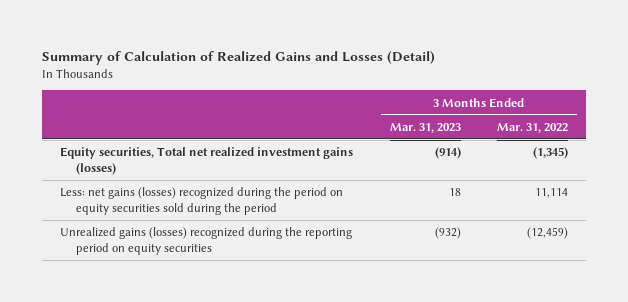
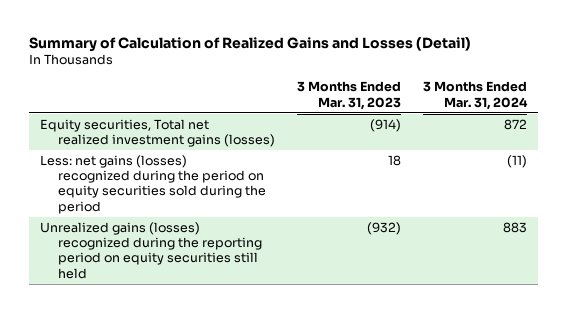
- | 3 Months Ended Mar. 31, 2023 | 3 Months Ended Mar. 31, 2022
+ | 3 Months Ended Mar. 31, 2023 | 3 Months Ended Mar. 31, 2024
- Unrealized gains (losses) recognized during the reporting period on equity securities | (932) | (12,459)
+ Unrealized gains (losses) recognized during the reporting period on equity securities still held | (932) | 883

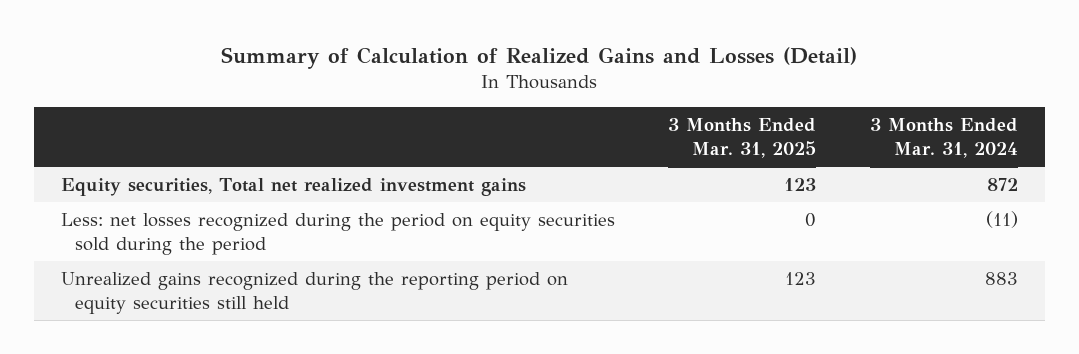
- | 3 Months Ended Mar. 31, 2023 | 3 Months Ended Mar. 31, 2024
+ | 3 Months Ended Mar. 31, 2025 | 3 Months Ended Mar. 31, 2024
- Equity securities, Total net realized investment gains (losses) | (914) | 872
- Less: net gains (losses) recognized during the period on equity securities sold during the period | 18 | (11)
- Unrealized gains (losses) recognized during the reporting period on equity securities still held | (932) | 883
+ Equity securities, Total net realized investment gains | 123 | 872
+ Less: net losses recognized during the period on equity securities sold during the period | 0 | (11)
+ Unrealized gains recognized during the reporting period on equity securities still held | 123 | 883

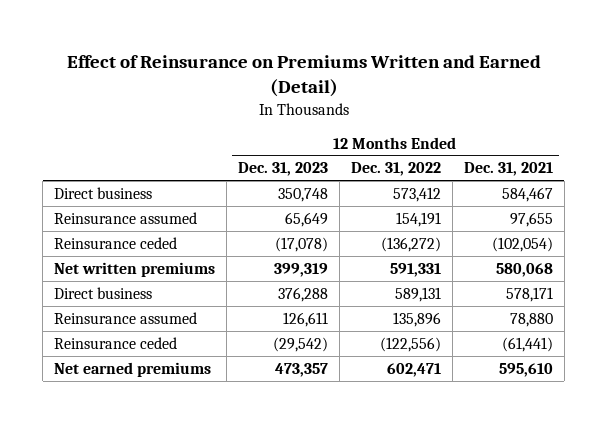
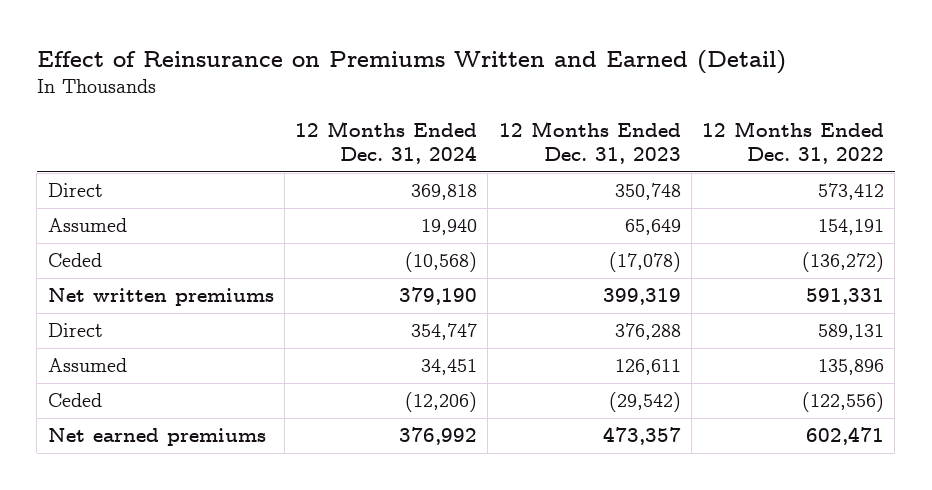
- | 12 Months Ended Dec. 31, 2023 | 12 Months Ended Dec. 31, 2022 | 12 Months Ended Dec. 31, 2021
+ | 12 Months Ended Dec. 31, 2024 | 12 Months Ended Dec. 31, 2023 | 12 Months Ended Dec. 31, 2022
- Direct business | 350,748 | 573,412 | 584,467
- Reinsurance assumed | 65,649 | 154,191 | 97,655
- Reinsurance ceded | (17,078) | (136,272) | (102,054)
+ Direct | 369,818 | 350,748 | 573,412
+ Assumed | 19,940 | 65,649 | 154,191
+ Ceded | (10,568) | (17,078) | (136,272)
- Direct business | 376,288 | 589,131 | 578,171
- Reinsurance assumed | 126,611 | 135,896 | 78,880
- Reinsurance ceded | (29,542) | (122,556) | (61,441)
+ Direct | 354,747 | 376,288 | 589,131
+ Assumed | 34,451 | 126,611 | 135,896
+ Ceded | (12,206) | (29,542) | (122,556)

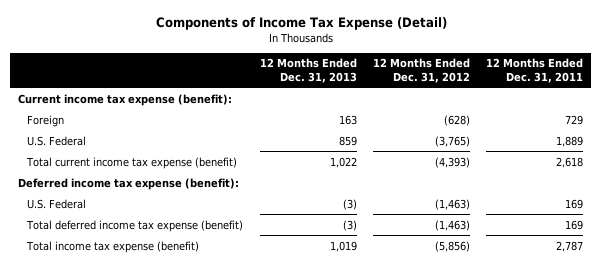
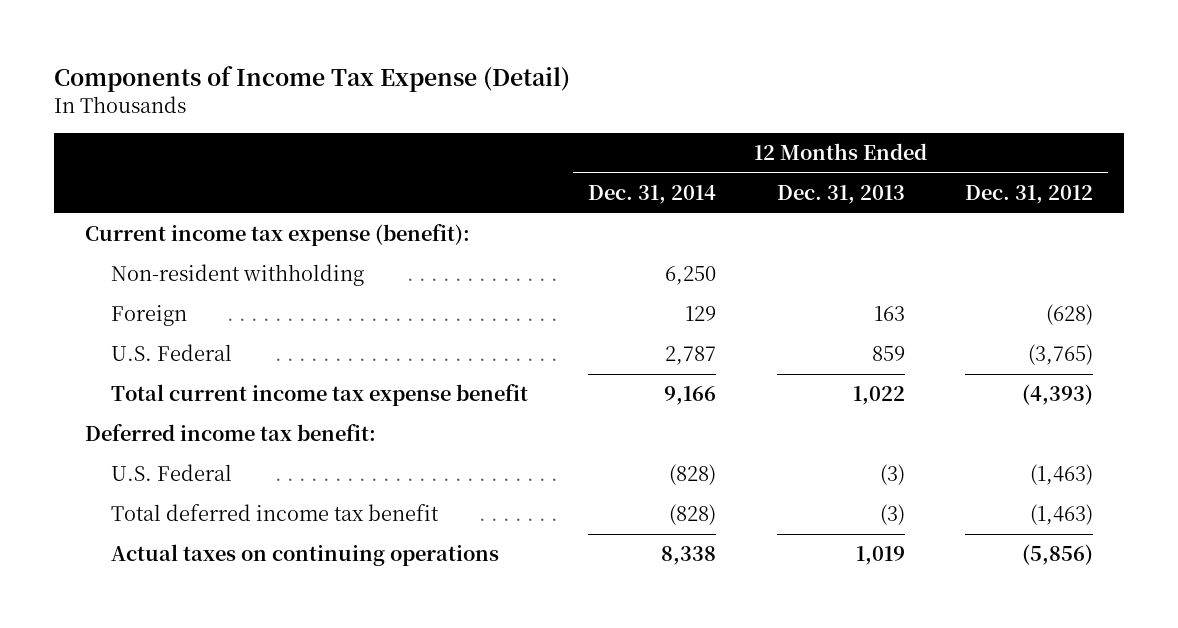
- | 12 Months Ended Dec. 31, 2013 | 12 Months Ended Dec. 31, 2012 | 12 Months Ended Dec. 31, 2011
+ | 12 Months Ended Dec. 31, 2014 | 12 Months Ended Dec. 31, 2013 | 12 Months Ended Dec. 31, 2012
+ Non-resident withholding | 6,250 | |
- Total current income tax expense (benefit) | 1,022 | (4,393) | 2,618
- Deferred income tax expense (benefit):
+ Total current income tax expense benefit | 9,166 | 1,022 | (4,393)
+ Deferred income tax benefit:
- Total deferred income tax expense (benefit) | (3) | (1,463) | 169
- Total income tax expense (benefit) | 1,019 | (5,856) | 2,787
+ Total deferred income tax benefit | (828) | (3) | (1,463)
+ Actual taxes on continuing operations | 8,338 | 1,019 | (5,856)

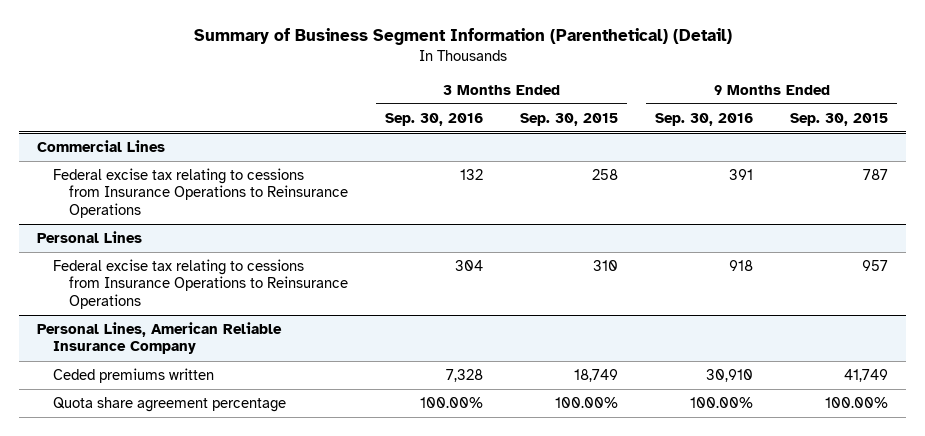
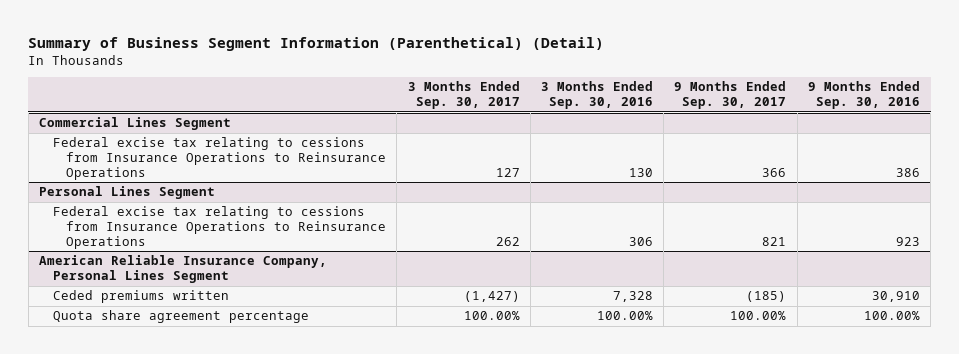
- | 3 Months Ended Sep. 30, 2016 | 3 Months Ended Sep. 30, 2015 | 9 Months Ended Sep. 30, 2016 | 9 Months Ended Sep. 30, 2015
+ | 3 Months Ended Sep. 30, 2017 | 3 Months Ended Sep. 30, 2016 | 9 Months Ended Sep. 30, 2017 | 9 Months Ended Sep. 30, 2016
- Commercial Lines
- Federal excise tax relating to cessions from Insurance Operations to Reinsurance Operations | 132 | 258 | 391 | 787
- Personal Lines
- Federal excise tax relating to cessions from Insurance Operations to Reinsurance Operations | 304 | 310 | 918 | 957
- Personal Lines, American Reliable Insurance Company
+ Commercial Lines Segment
+ Federal excise tax relating to cessions from Insurance Operations to Reinsurance Operations | 127 | 130 | 366 | 386
+ Personal Lines Segment
+ Federal excise tax relating to cessions from Insurance Operations to Reinsurance Operations | 262 | 306 | 821 | 923
+ American Reliable Insurance Company, Personal Lines Segment

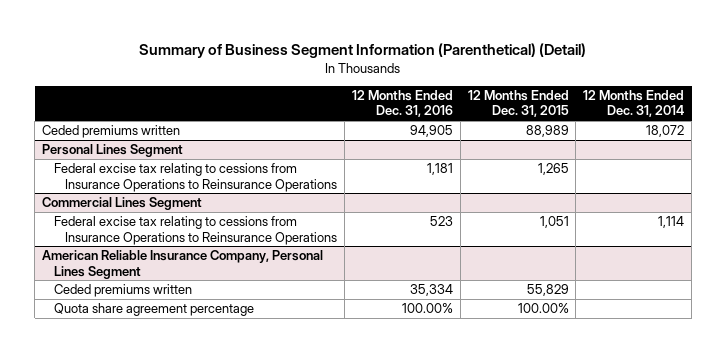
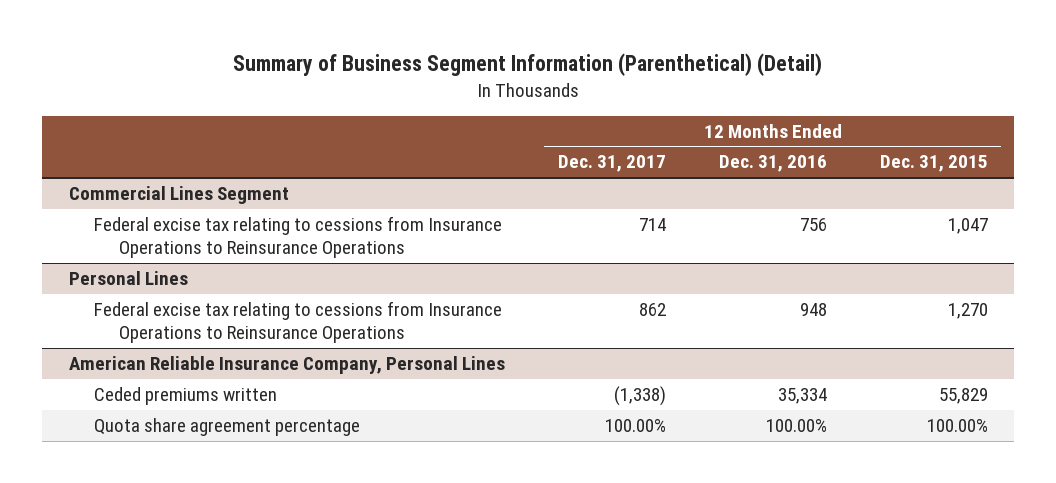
- | 12 Months Ended Dec. 31, 2016 | 12 Months Ended Dec. 31, 2015 | 12 Months Ended Dec. 31, 2014
+ | 12 Months Ended Dec. 31, 2017 | 12 Months Ended Dec. 31, 2016 | 12 Months Ended Dec. 31, 2015
- Ceded premiums written | 94,905 | 88,989 | 18,072
- Personal Lines Segment
- Federal excise tax relating to cessions from Insurance Operations to Reinsurance Operations | 1,181 | 1,265 |
@ Commercial Lines Segment
- Federal excise tax relating to cessions from Insurance Operations to Reinsurance Operations | 523 | 1,051 | 1,114
- American Reliable Insurance Company, Personal Lines Segment
@ Commercial Lines Segment
+ Federal excise tax relating to cessions from Insurance Operations to Reinsurance Operations | 714 | 756 | 1,047
+ Personal Lines
+ Federal excise tax relating to cessions from Insurance Operations to Reinsurance Operations | 862 | 948 | 1,270
+ American Reliable Insurance Company, Personal Lines

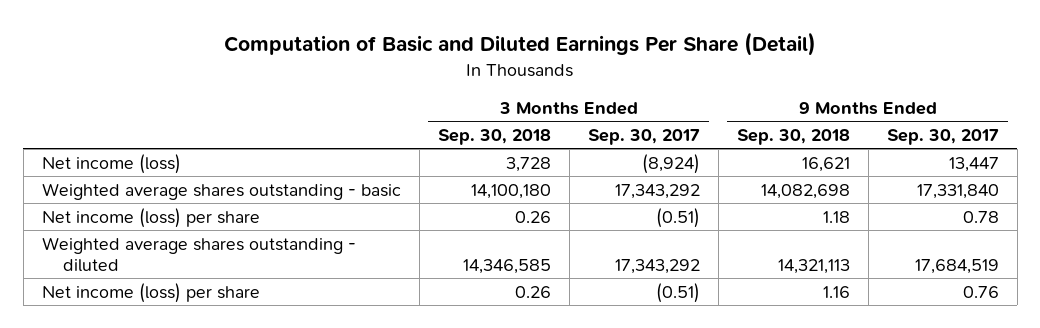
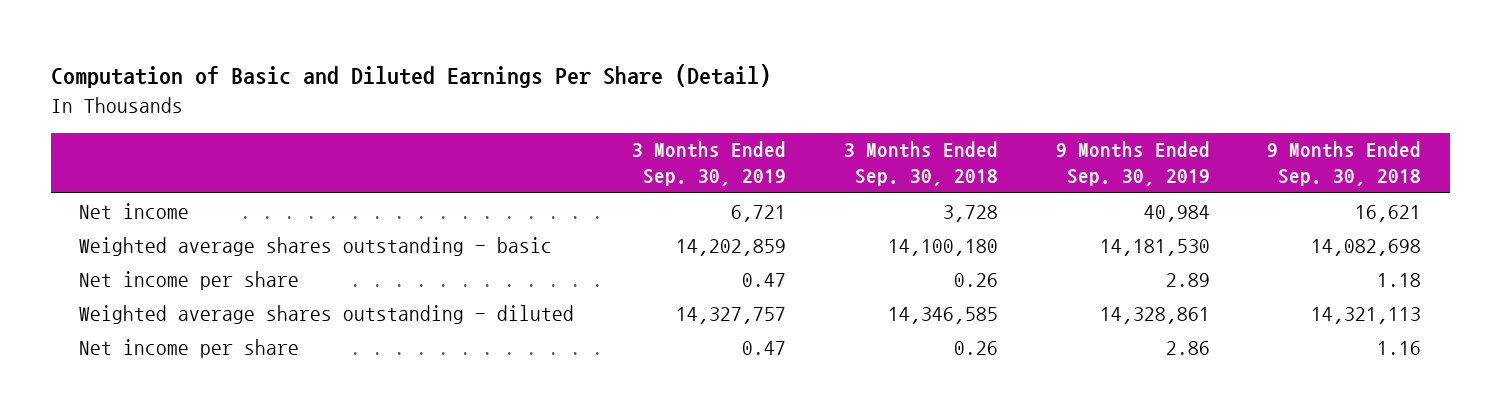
- | 3 Months Ended Sep. 30, 2018 | 3 Months Ended Sep. 30, 2017 | 9 Months Ended Sep. 30, 2018 | 9 Months Ended Sep. 30, 2017
+ | 3 Months Ended Sep. 30, 2019 | 3 Months Ended Sep. 30, 2018 | 9 Months Ended Sep. 30, 2019 | 9 Months Ended Sep. 30, 2018
- Net income (loss) | 3,728 | (8,924) | 16,621 | 13,447
+ Net income | 6,721 | 3,728 | 40,984 | 16,621
- Net income (loss) per share | 0.26 | (0.51) | 1.18 | 0.78
+ Net income per share | 0.47 | 0.26 | 2.89 | 1.18
- Net income (loss) per share | 0.26 | (0.51) | 1.16 | 0.76
+ Net income per share | 0.47 | 0.26 | 2.86 | 1.16

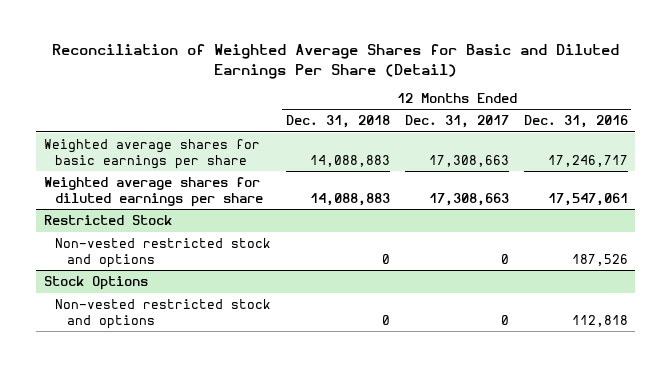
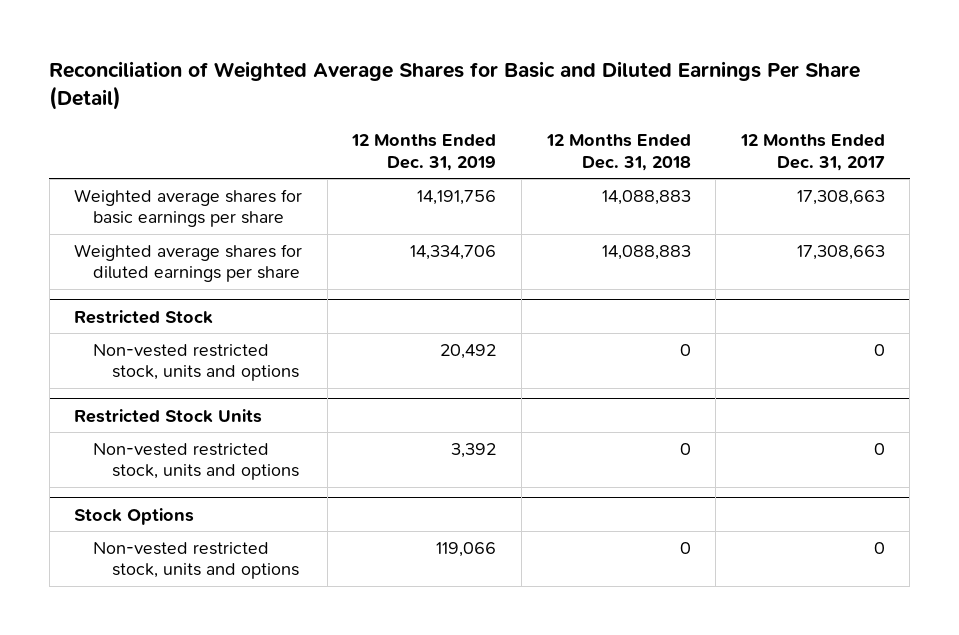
- | 12 Months Ended Dec. 31, 2018 | 12 Months Ended Dec. 31, 2017 | 12 Months Ended Dec. 31, 2016
+ | 12 Months Ended Dec. 31, 2019 | 12 Months Ended Dec. 31, 2018 | 12 Months Ended Dec. 31, 2017
@ Restricted Stock
- Non-vested restricted stock and options | 0 | 0 | 187,526
+ Non-vested restricted stock, units and options | 20,492 | 0 | 0
+ Restricted Stock Units
+ Non-vested restricted stock, units and options | 3,392 | 0 | 0
@ Stock Options
- Non-vested restricted stock and options | 0 | 0 | 112,818
+ Non-vested restricted stock, units and options | 119,066 | 0 | 0

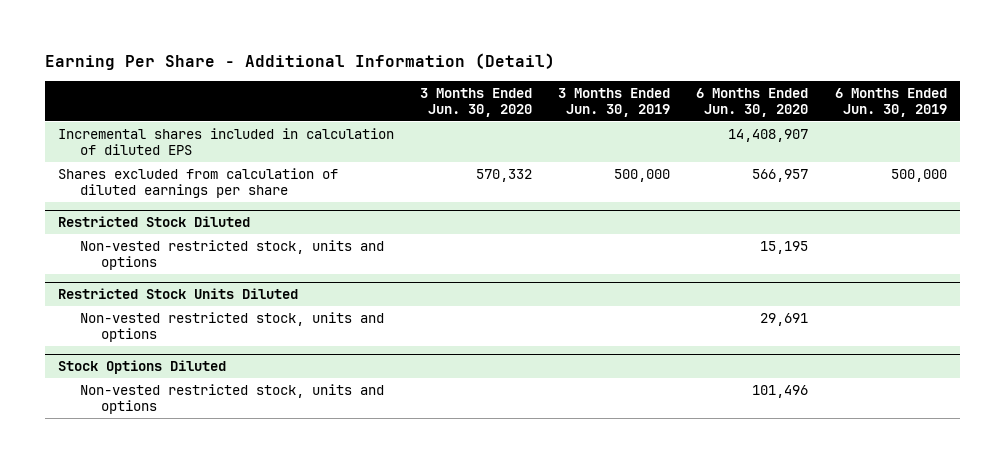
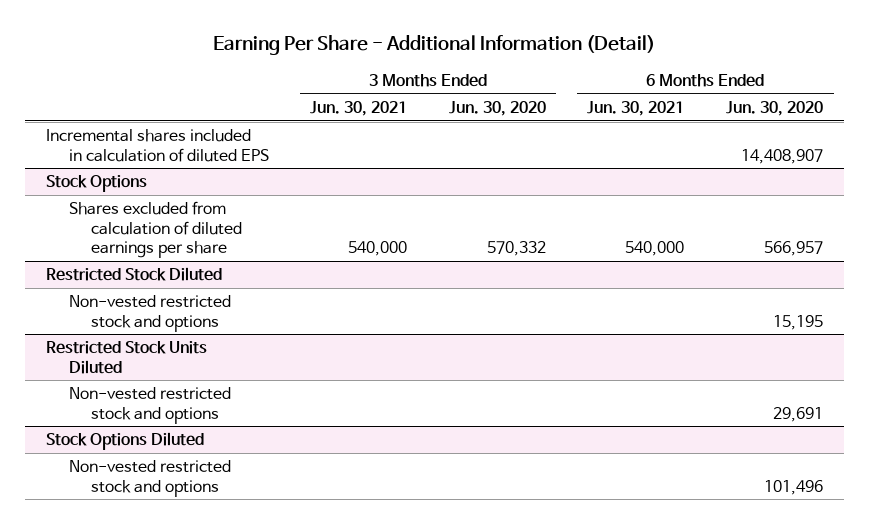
- | 3 Months Ended Jun. 30, 2020 | 3 Months Ended Jun. 30, 2019 | 6 Months Ended Jun. 30, 2020 | 6 Months Ended Jun. 30, 2019
+ | 3 Months Ended Jun. 30, 2021 | 3 Months Ended Jun. 30, 2020 | 6 Months Ended Jun. 30, 2021 | 6 Months Ended Jun. 30, 2020
+ Stock Options
@ Restricted Stock Diluted
- Non-vested restricted stock, units and options | | | 15,195 |
+ Non-vested restricted stock and options | | | | 15,195
@ Restricted Stock Units Diluted
- Non-vested restricted stock, units and options | | | 29,691 |
+ Non-vested restricted stock and options | | | | 29,691
@ Stock Options Diluted
- Non-vested restricted stock, units and options | | | 101,496 |
+ Non-vested restricted stock and options | | | | 101,496

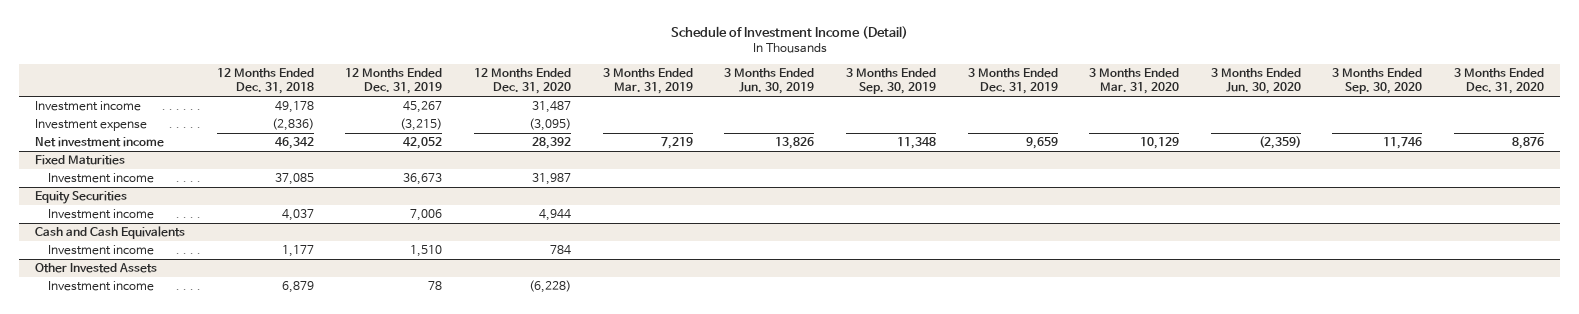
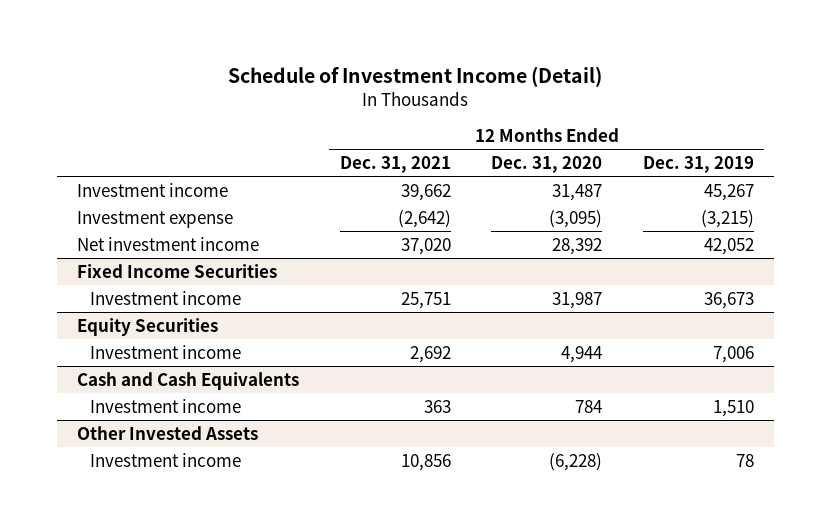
- | 12 Months Ended Dec. 31, 2018 | 12 Months Ended Dec. 31, 2019 | 12 Months Ended Dec. 31, 2020 | 3 Months Ended Mar. 31, 2019 | 3 Months Ended Jun. 30, 2019 | 3 Months Ended Sep. 30, 2019 | 3 Months Ended Dec. 31, 2019 | 3 Months Ended Mar. 31, 2020 | 3 Months Ended Jun. 30, 2020 | 3 Months Ended Sep. 30, 2020 | 3 Months Ended Dec. 31, 2020
+ | 12 Months Ended Dec. 31, 2021 | 12 Months Ended Dec. 31, 2020 | 12 Months Ended Dec. 31, 2019
- Fixed Maturities
+ Fixed Income Securities

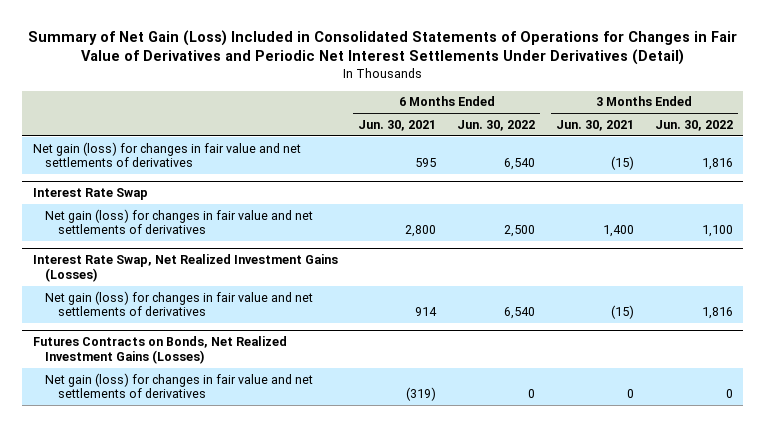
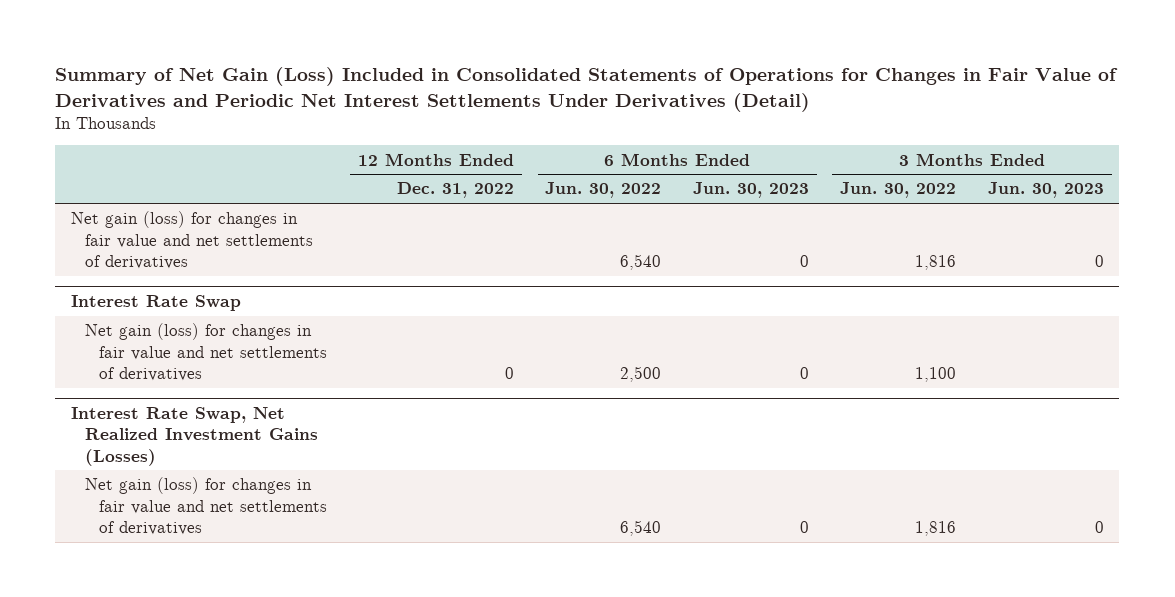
- | 6 Months Ended Jun. 30, 2021 | 6 Months Ended Jun. 30, 2022 | 3 Months Ended Jun. 30, 2021 | 3 Months Ended Jun. 30, 2022
+ | 12 Months Ended Dec. 31, 2022 | 6 Months Ended Jun. 30, 2022 | 6 Months Ended Jun. 30, 2023 | 3 Months Ended Jun. 30, 2022 | 3 Months Ended Jun. 30, 2023
- Futures Contracts on Bonds, Net Realized Investment Gains (Losses)
- Net gain (loss) for changes in fair value and net settlements of derivatives | (319) | 0 | 0 | 0

